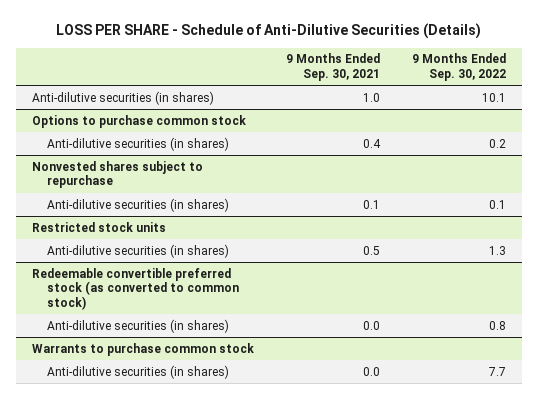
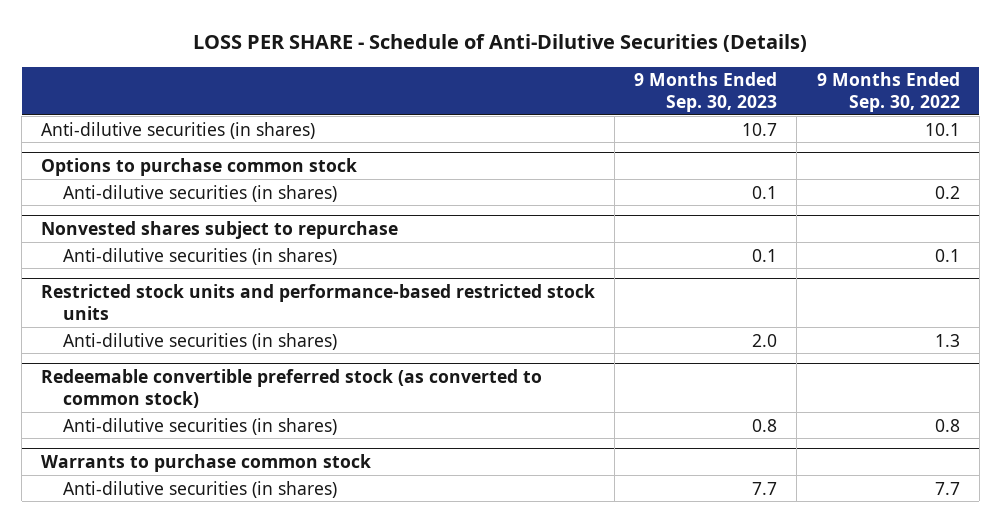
- | 9 Months Ended Sep. 30, 2021 | 9 Months Ended Sep. 30, 2022
+ | 9 Months Ended Sep. 30, 2023 | 9 Months Ended Sep. 30, 2022
- Restricted stock units
+ Restricted stock units and performance-based restricted stock units

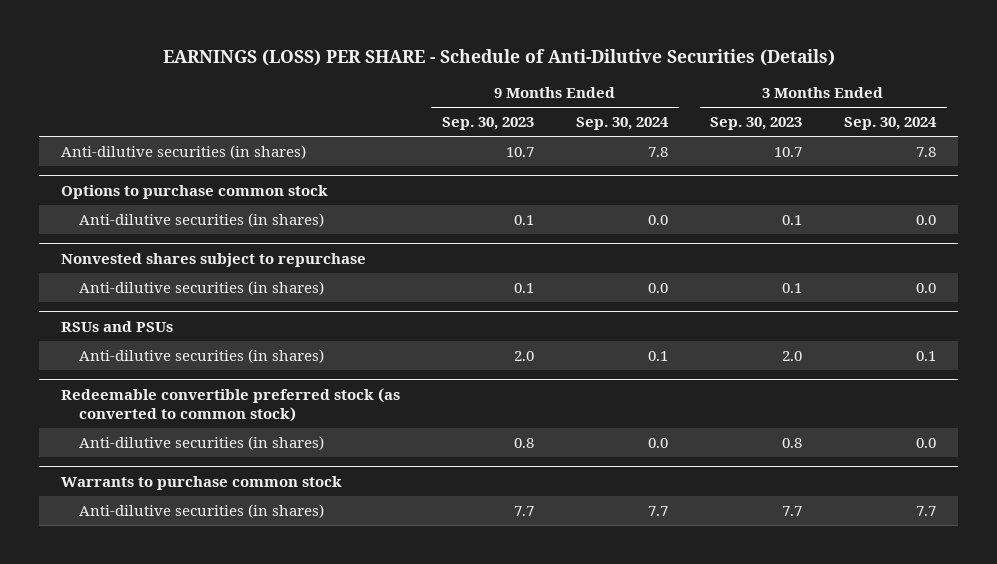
- LOSS PER SHARE - Schedule of Anti-Dilutive Securities (Details)
+ EARNINGS (LOSS) PER SHARE - Schedule of Anti-Dilutive Securities (Details)
- | 9 Months Ended Sep. 30, 2023 | 9 Months Ended Sep. 30, 2022
+ | 9 Months Ended Sep. 30, 2023 | 9 Months Ended Sep. 30, 2024 | 3 Months Ended Sep. 30, 2023 | 3 Months Ended Sep. 30, 2024
- Restricted stock units and performance-based restricted stock units
+ RSUs and PSUs

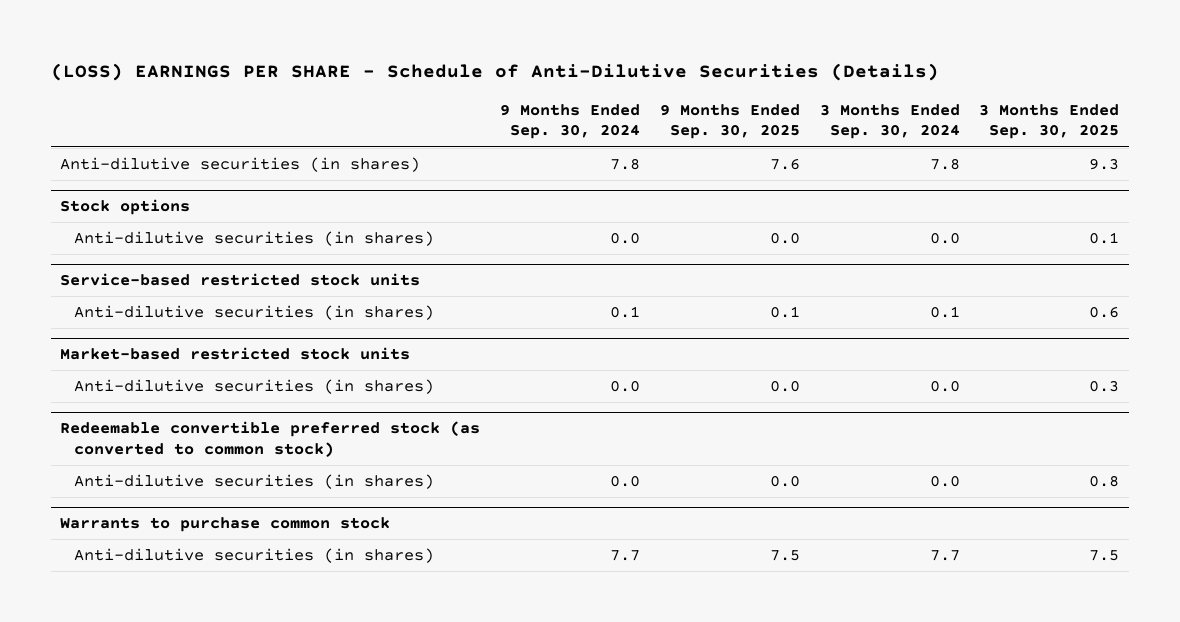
- EARNINGS (LOSS) PER SHARE - Schedule of Anti-Dilutive Securities (Details)
+ (LOSS) EARNINGS PER SHARE - Schedule of Anti-Dilutive Securities (Details)
- | 9 Months Ended Sep. 30, 2023 | 9 Months Ended Sep. 30, 2024 | 3 Months Ended Sep. 30, 2023 | 3 Months Ended Sep. 30, 2024
+ | 9 Months Ended Sep. 30, 2024 | 9 Months Ended Sep. 30, 2025 | 3 Months Ended Sep. 30, 2024 | 3 Months Ended Sep. 30, 2025
- Options to purchase common stock
- Anti-dilutive securities (in shares) | 0.1 | 0.0 | 0.1 | 0.0
- Nonvested shares subject to repurchase
+ Stock options
- RSUs and PSUs
+ Service-based restricted stock units
+ Market-based restricted stock units
+ Anti-dilutive securities (in shares) | 0.0 | 0.0 | 0.0 | 0.3

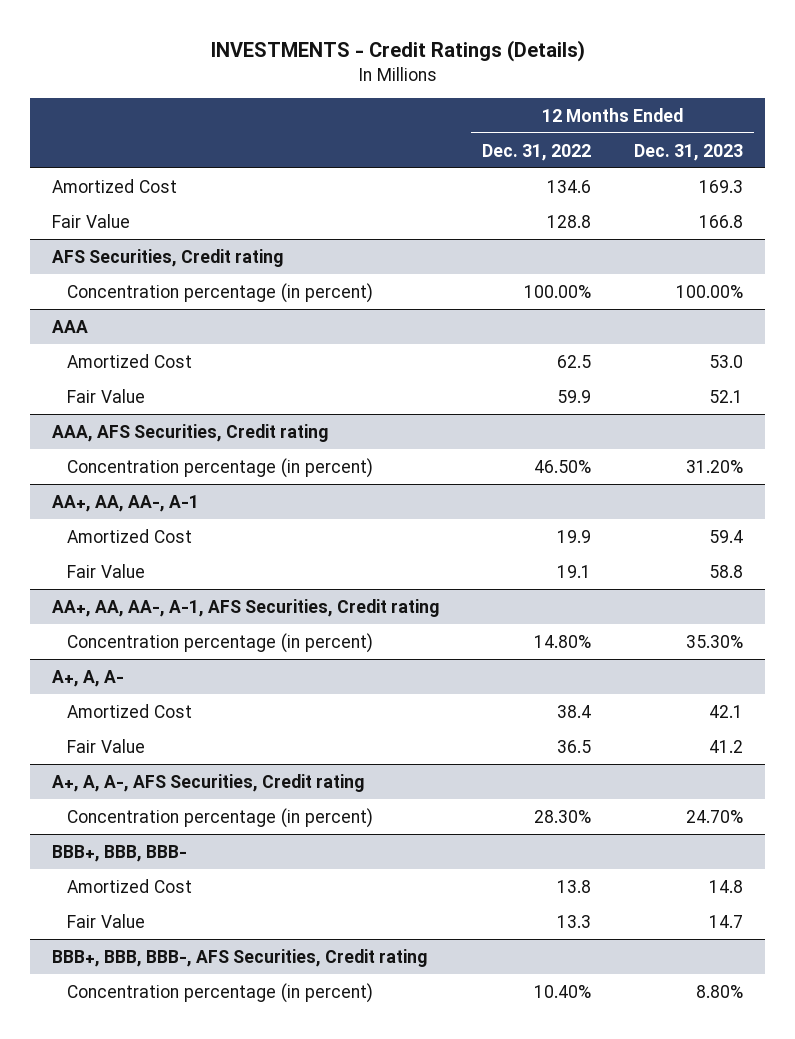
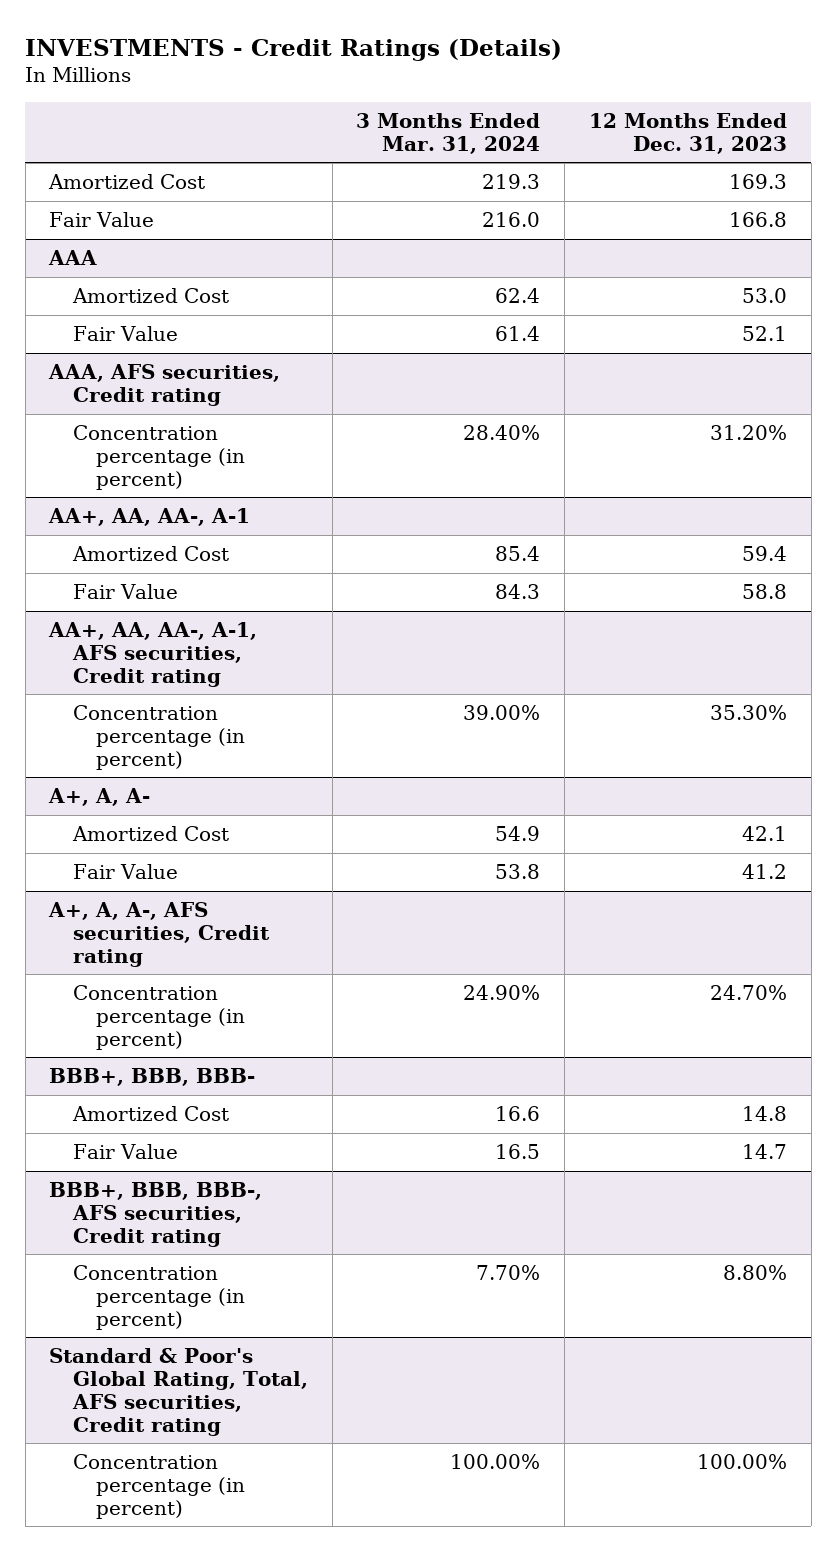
- | 12 Months Ended Dec. 31, 2022 | 12 Months Ended Dec. 31, 2023
+ | 3 Months Ended Mar. 31, 2024 | 12 Months Ended Dec. 31, 2023
- AFS Securities, Credit rating
- Concentration percentage (in percent) | 100.00% | 100.00%
- AAA, AFS Securities, Credit rating
+ AAA, AFS securities, Credit rating
- AA+, AA, AA-, A-1, AFS Securities, Credit rating
+ AA+, AA, AA-, A-1, AFS securities, Credit rating
- A+, A, A-, AFS Securities, Credit rating
+ A+, A, A-, AFS securities, Credit rating
- BBB+, BBB, BBB-, AFS Securities, Credit rating
+ BBB+, BBB, BBB-, AFS securities, Credit rating
+ Standard & Poor's Global Rating, Total, AFS securities, Credit rating
+ Concentration percentage (in percent) | 100.00% | 100.00%

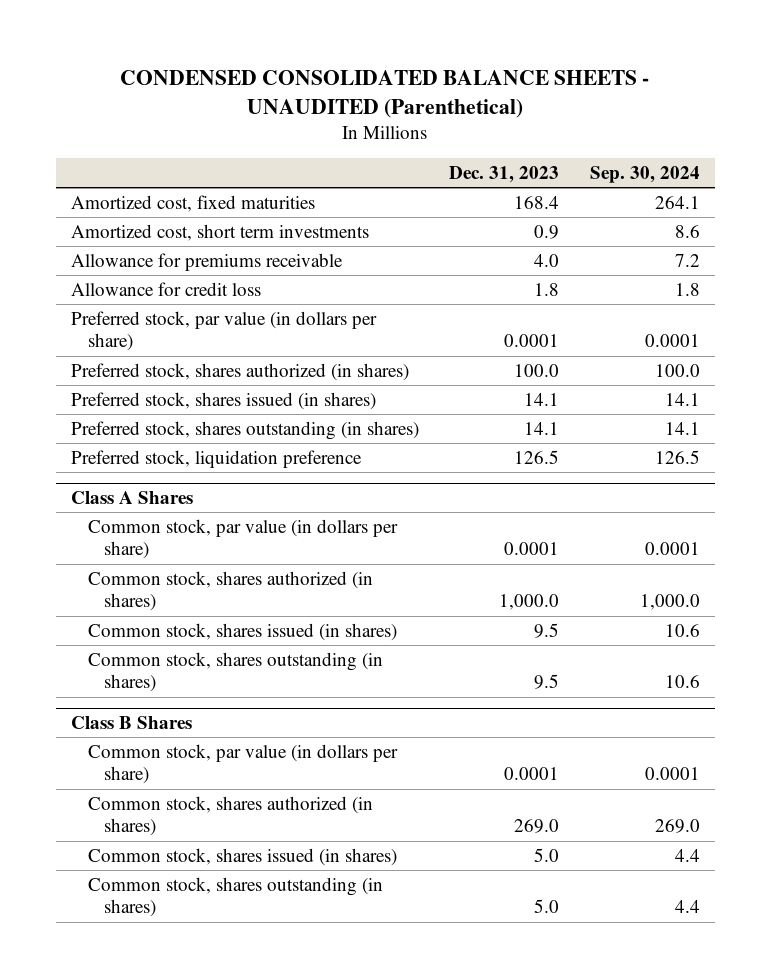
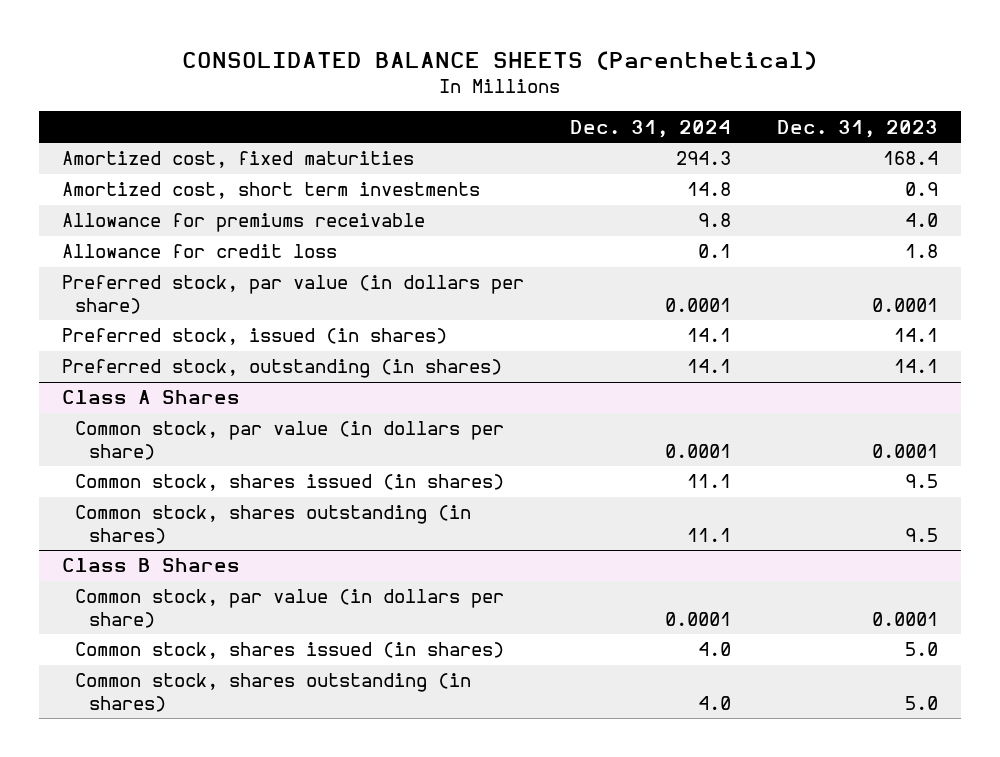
- CONDENSED CONSOLIDATED BALANCE SHEETS - UNAUDITED (Parenthetical)
+ CONSOLIDATED BALANCE SHEETS (Parenthetical)
- | Dec. 31, 2023 | Sep. 30, 2024
+ | Dec. 31, 2024 | Dec. 31, 2023
- Preferred stock, shares authorized (in shares) | 100.0 | 100.0
- Preferred stock, shares issued (in shares) | 14.1 | 14.1
- Preferred stock, shares outstanding (in shares) | 14.1 | 14.1
- Preferred stock, liquidation preference | 126.5 | 126.5
+ Preferred stock, issued (in shares) | 14.1 | 14.1
+ Preferred stock, outstanding (in shares) | 14.1 | 14.1
@ Class A Shares
- Common stock, shares authorized (in shares) | 1,000.0 | 1,000.0
@ Class B Shares
- Common stock, shares authorized (in shares) | 269.0 | 269.0

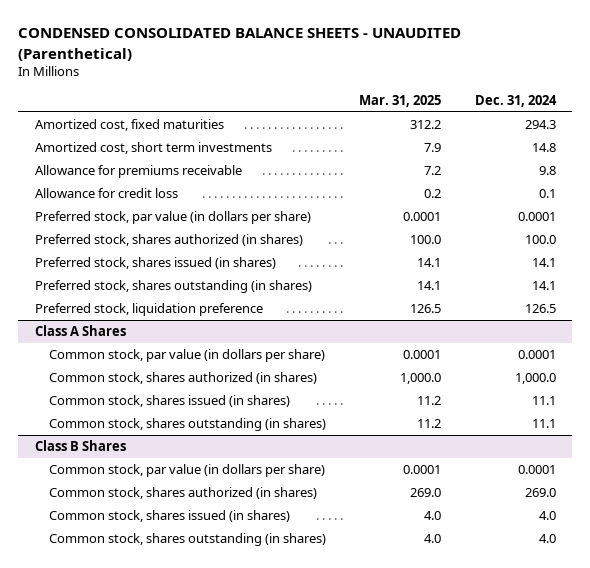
- CONSOLIDATED BALANCE SHEETS (Parenthetical)
+ CONDENSED CONSOLIDATED BALANCE SHEETS - UNAUDITED (Parenthetical)
- | Dec. 31, 2024 | Dec. 31, 2023
+ | Mar. 31, 2025 | Dec. 31, 2024
- Preferred stock, issued (in shares) | 14.1 | 14.1
- Preferred stock, outstanding (in shares) | 14.1 | 14.1
+ Preferred stock, shares authorized (in shares) | 100.0 | 100.0
+ Preferred stock, shares issued (in shares) | 14.1 | 14.1
+ Preferred stock, shares outstanding (in shares) | 14.1 | 14.1
+ Preferred stock, liquidation preference | 126.5 | 126.5
@ Class A Shares
+ Common stock, shares authorized (in shares) | 1,000.0 | 1,000.0
@ Class B Shares
+ Common stock, shares authorized (in shares) | 269.0 | 269.0

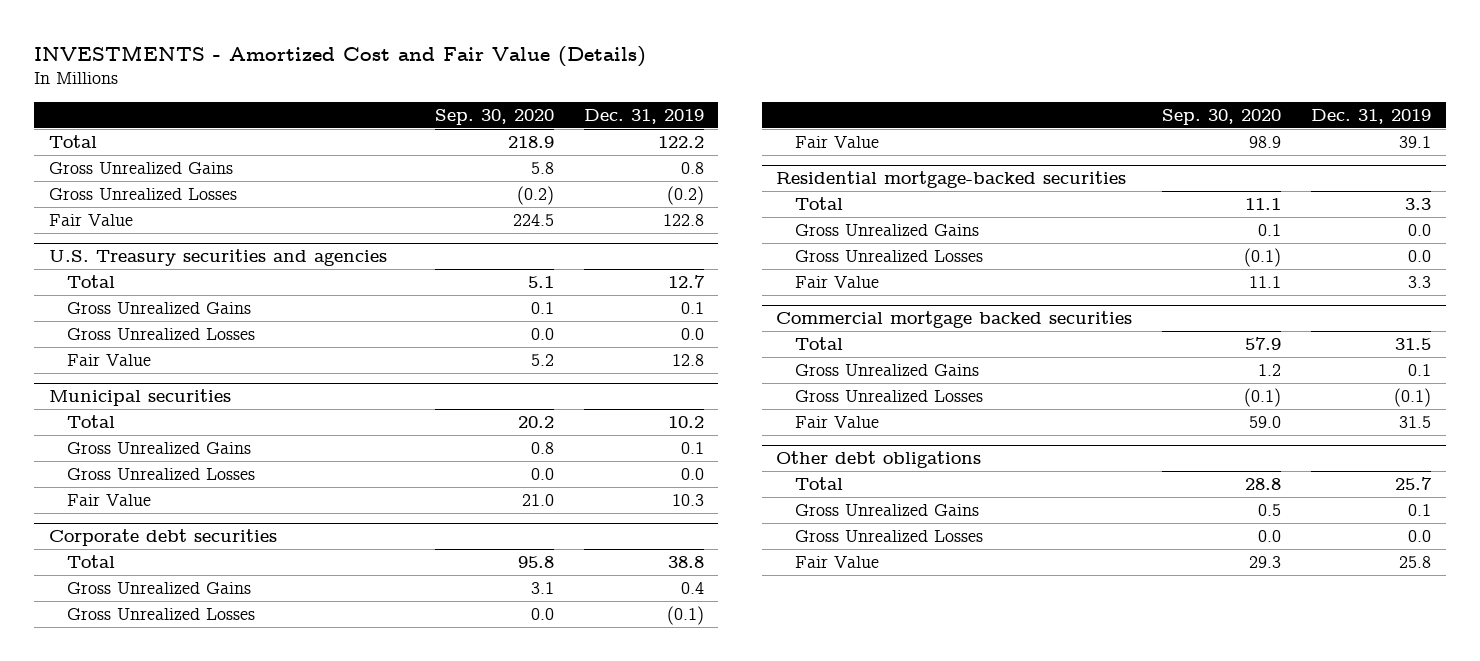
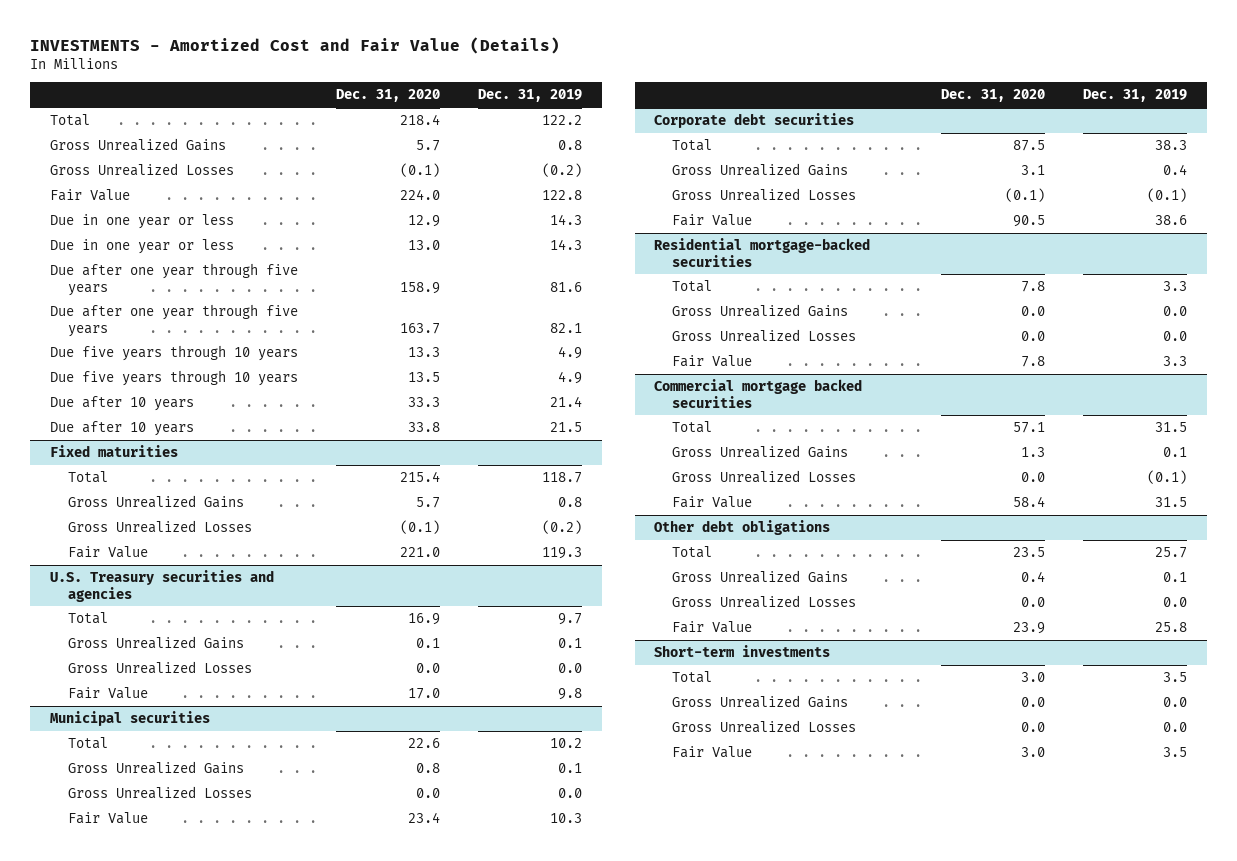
- | Sep. 30, 2020 | Dec. 31, 2019
+ | Dec. 31, 2020 | Dec. 31, 2019
+ Due in one year or less | 12.9 | 14.3
+ Due in one year or less | 13.0 | 14.3
+ Due after one year through five years | 158.9 | 81.6
+ Due after one year through five years | 163.7 | 82.1
+ Due five years through 10 years | 13.3 | 4.9
+ Due five years through 10 years | 13.5 | 4.9
+ Due after 10 years | 33.3 | 21.4
+ Due after 10 years | 33.8 | 21.5
+ Fixed maturities
+ Total | 215.4 | 118.7
+ Gross Unrealized Gains | 5.7 | 0.8
+ Gross Unrealized Losses | (0.1) | (0.2)
+ Fair Value | 221.0 | 119.3
@ U.S. Treasury securities and agencies
- Total | 5.1 | 12.7
+ Total | 16.9 | 9.7
- Fair Value | 5.2 | 12.8
+ Fair Value | 17.0 | 9.8
@ Corporate debt securities
- Total | 95.8 | 38.8
+ Total | 87.5 | 38.3
- Fair Value | 98.9 | 39.1
+ Fair Value | 90.5 | 38.6
+ Short-term investments
+ Total | 3.0 | 3.5
+ Gross Unrealized Gains | 0.0 | 0.0
+ Gross Unrealized Losses | 0.0 | 0.0
+ Fair Value | 3.0 | 3.5

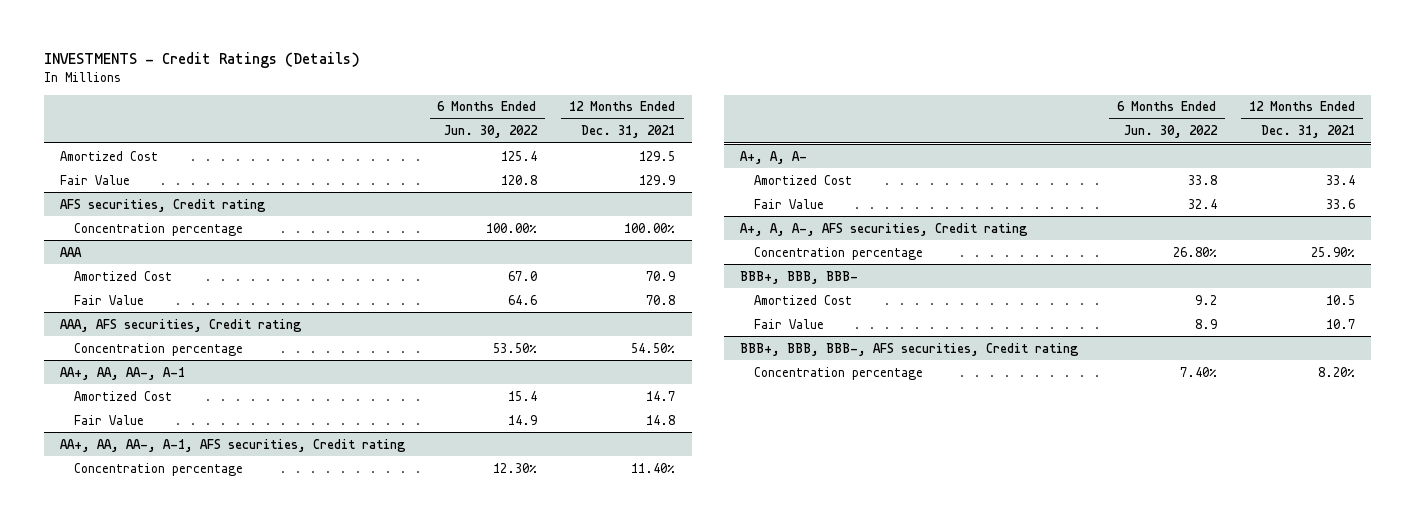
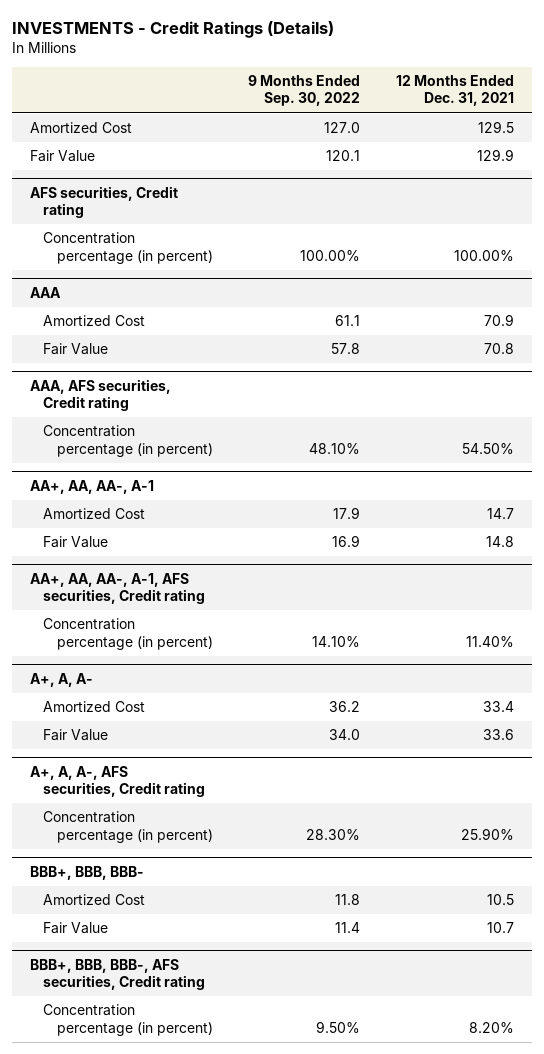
- | 6 Months Ended Jun. 30, 2022 | 12 Months Ended Dec. 31, 2021
+ | 9 Months Ended Sep. 30, 2022 | 12 Months Ended Dec. 31, 2021
@ AFS securities, Credit rating
- Concentration percentage | 100.00% | 100.00%
+ Concentration percentage (in percent) | 100.00% | 100.00%
@ AAA, AFS securities, Credit rating
- Concentration percentage | 53.50% | 54.50%
+ Concentration percentage (in percent) | 48.10% | 54.50%
@ AA+, AA, AA-, A-1, AFS securities, Credit rating
- Concentration percentage | 12.30% | 11.40%
+ Concentration percentage (in percent) | 14.10% | 11.40%
@ A+, A, A-, AFS securities, Credit rating
- Concentration percentage | 26.80% | 25.90%
+ Concentration percentage (in percent) | 28.30% | 25.90%
@ BBB+, BBB, BBB-, AFS securities, Credit rating
- Concentration percentage | 7.40% | 8.20%
+ Concentration percentage (in percent) | 9.50% | 8.20%

